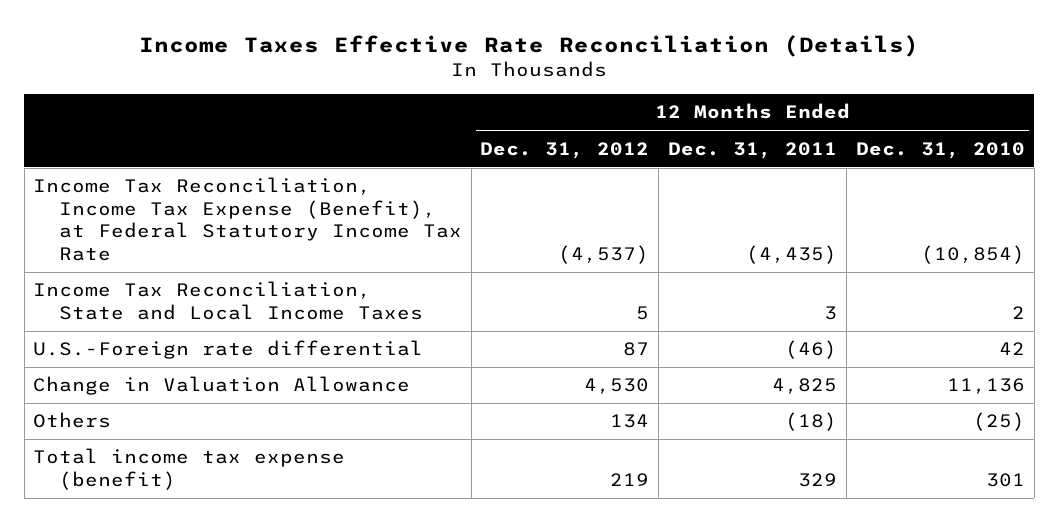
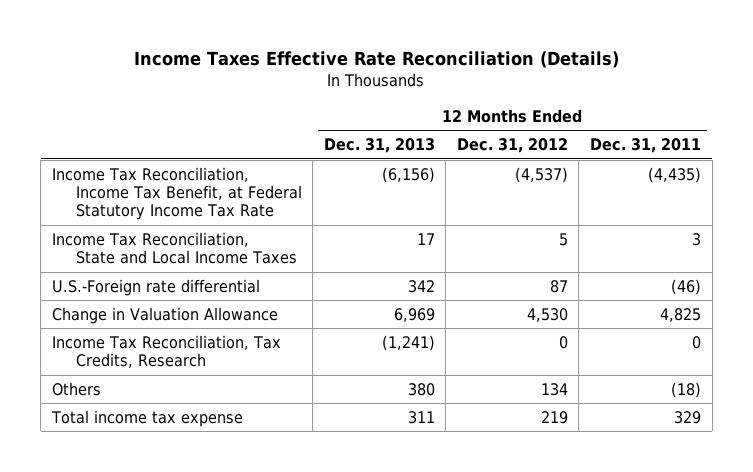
- | 12 Months Ended Dec. 31, 2012 | 12 Months Ended Dec. 31, 2011 | 12 Months Ended Dec. 31, 2010
+ | 12 Months Ended Dec. 31, 2013 | 12 Months Ended Dec. 31, 2012 | 12 Months Ended Dec. 31, 2011
- Income Tax Reconciliation, Income Tax Expense (Benefit), at Federal Statutory Income Tax Rate | (4,537) | (4,435) | (10,854)
+ Income Tax Reconciliation, Income Tax Benefit, at Federal Statutory Income Tax Rate | (6,156) | (4,537) | (4,435)
+ Income Tax Reconciliation, Tax Credits, Research | (1,241) | 0 | 0
- Total income tax expense (benefit) | 219 | 329 | 301
+ Total income tax expense | 311 | 219 | 329

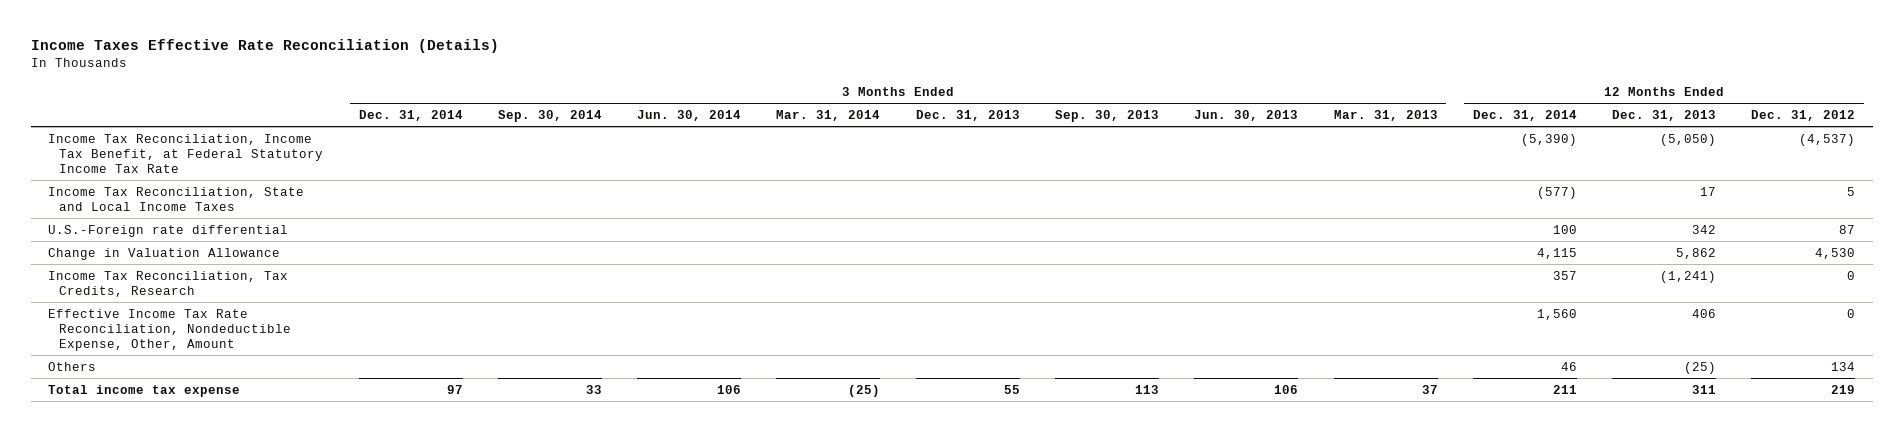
- | 12 Months Ended Dec. 31, 2013 | 12 Months Ended Dec. 31, 2012 | 12 Months Ended Dec. 31, 2011
+ | 3 Months Ended Dec. 31, 2014 | 3 Months Ended Sep. 30, 2014 | 3 Months Ended Jun. 30, 2014 | 3 Months Ended Mar. 31, 2014 | 3 Months Ended Dec. 31, 2013 | 3 Months Ended Sep. 30, 2013 | 3 Months Ended Jun. 30, 2013 | 3 Months Ended Mar. 31, 2013 | 12 Months Ended Dec. 31, 2014 | 12 Months Ended Dec. 31, 2013 | 12 Months Ended Dec. 31, 2012
- Income Tax Reconciliation, Income Tax Benefit, at Federal Statutory Income Tax Rate | (6,156) | (4,537) | (4,435)
+ Income Tax Reconciliation, Income Tax Benefit, at Federal Statutory Income Tax Rate | | | | | | | | | (5,390) | (5,050) | (4,537)
- Change in Valuation Allowance | 6,969 | 4,530 | 4,825
+ Change in Valuation Allowance | | | | | | | | | 4,115 | 5,862 | 4,530
- Others | 380 | 134 | (18)
+ Effective Income Tax Rate Reconciliation, Nondeductible Expense, Other, Amount | | | | | | | | | 1,560 | 406 | 0
+ Others | | | | | | | | | 46 | (25) | 134

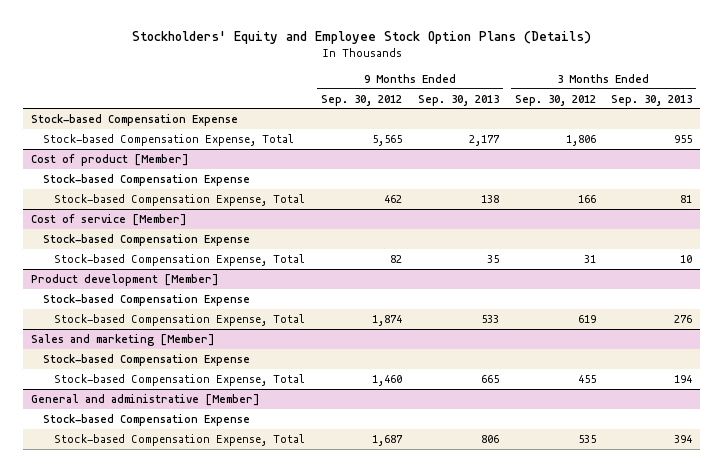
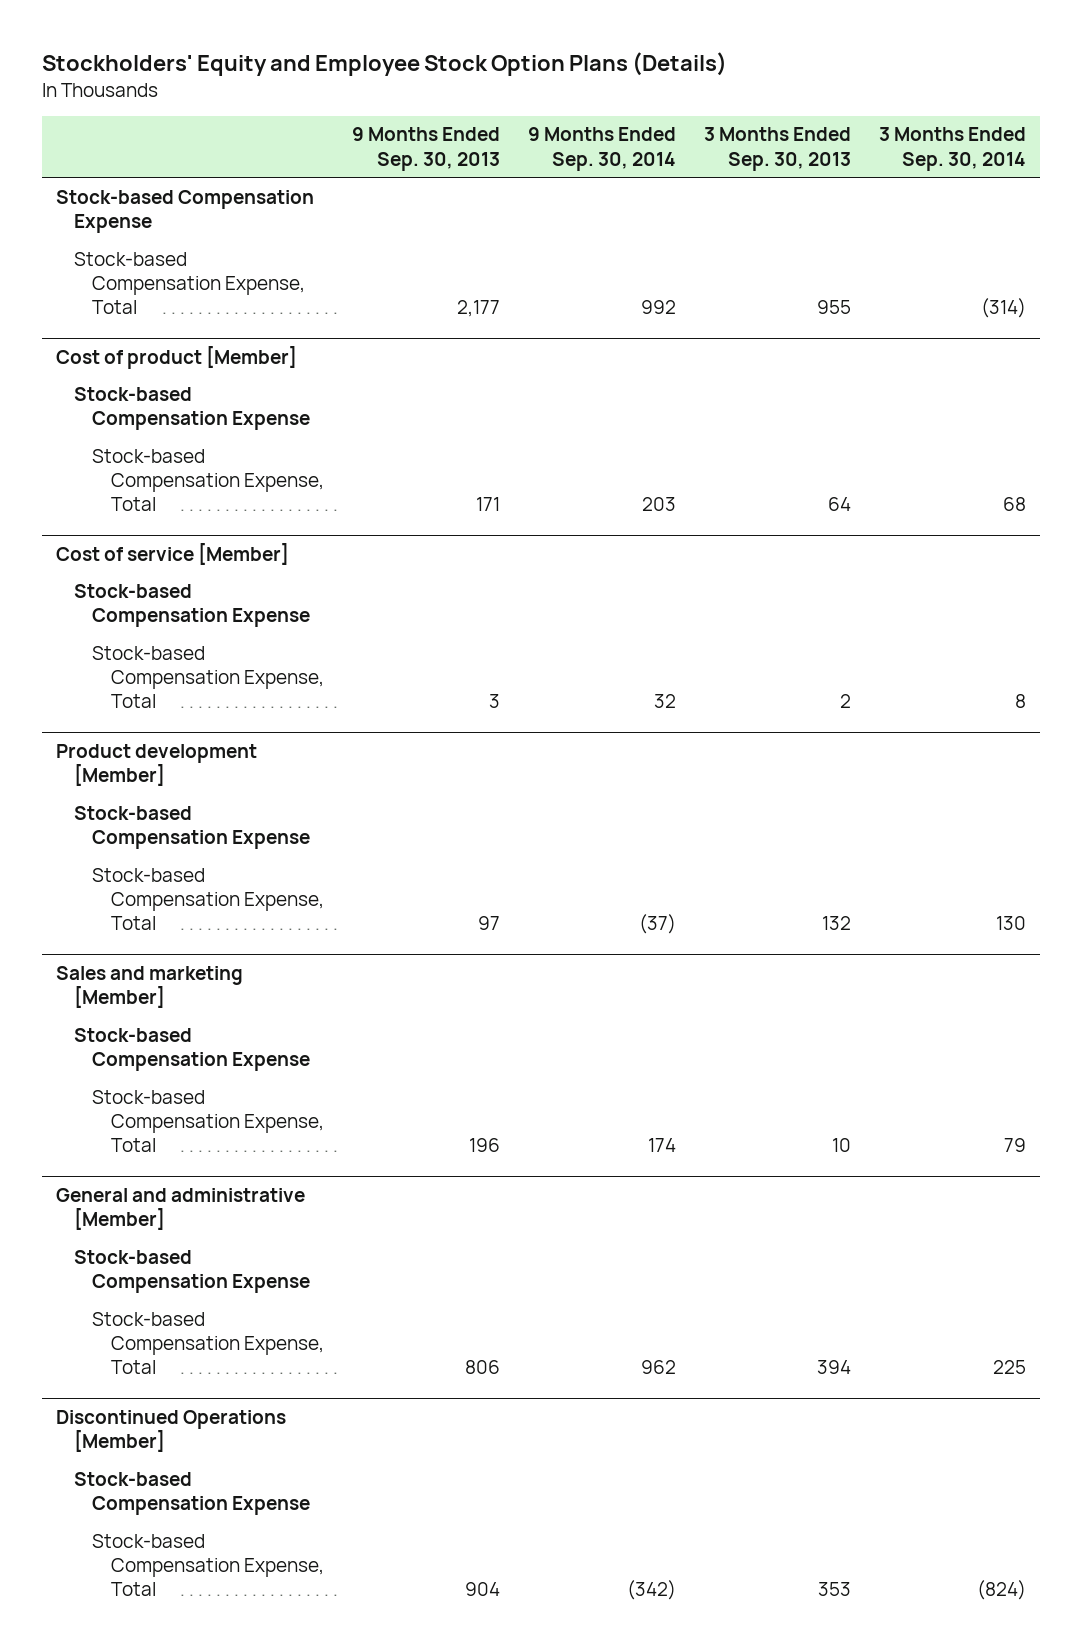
- | 9 Months Ended Sep. 30, 2012 | 9 Months Ended Sep. 30, 2013 | 3 Months Ended Sep. 30, 2012 | 3 Months Ended Sep. 30, 2013
+ | 9 Months Ended Sep. 30, 2013 | 9 Months Ended Sep. 30, 2014 | 3 Months Ended Sep. 30, 2013 | 3 Months Ended Sep. 30, 2014
@ Cost of product [Member]
- Stock-based Compensation Expense, Total | 462 | 138 | 166 | 81
+ Stock-based Compensation Expense, Total | 171 | 203 | 64 | 68
@ Cost of service [Member]
- Stock-based Compensation Expense, Total | 82 | 35 | 31 | 10
+ Stock-based Compensation Expense, Total | 3 | 32 | 2 | 8
@ Product development [Member]
- Stock-based Compensation Expense, Total | 1,874 | 533 | 619 | 276
+ Stock-based Compensation Expense, Total | 97 | (37) | 132 | 130
@ Sales and marketing [Member]
- Stock-based Compensation Expense, Total | 1,460 | 665 | 455 | 194
+ Stock-based Compensation Expense, Total | 196 | 174 | 10 | 79
+ Discontinued Operations [Member]
+ Stock-based Compensation Expense
+ Stock-based Compensation Expense, Total | 904 | (342) | 353 | (824)

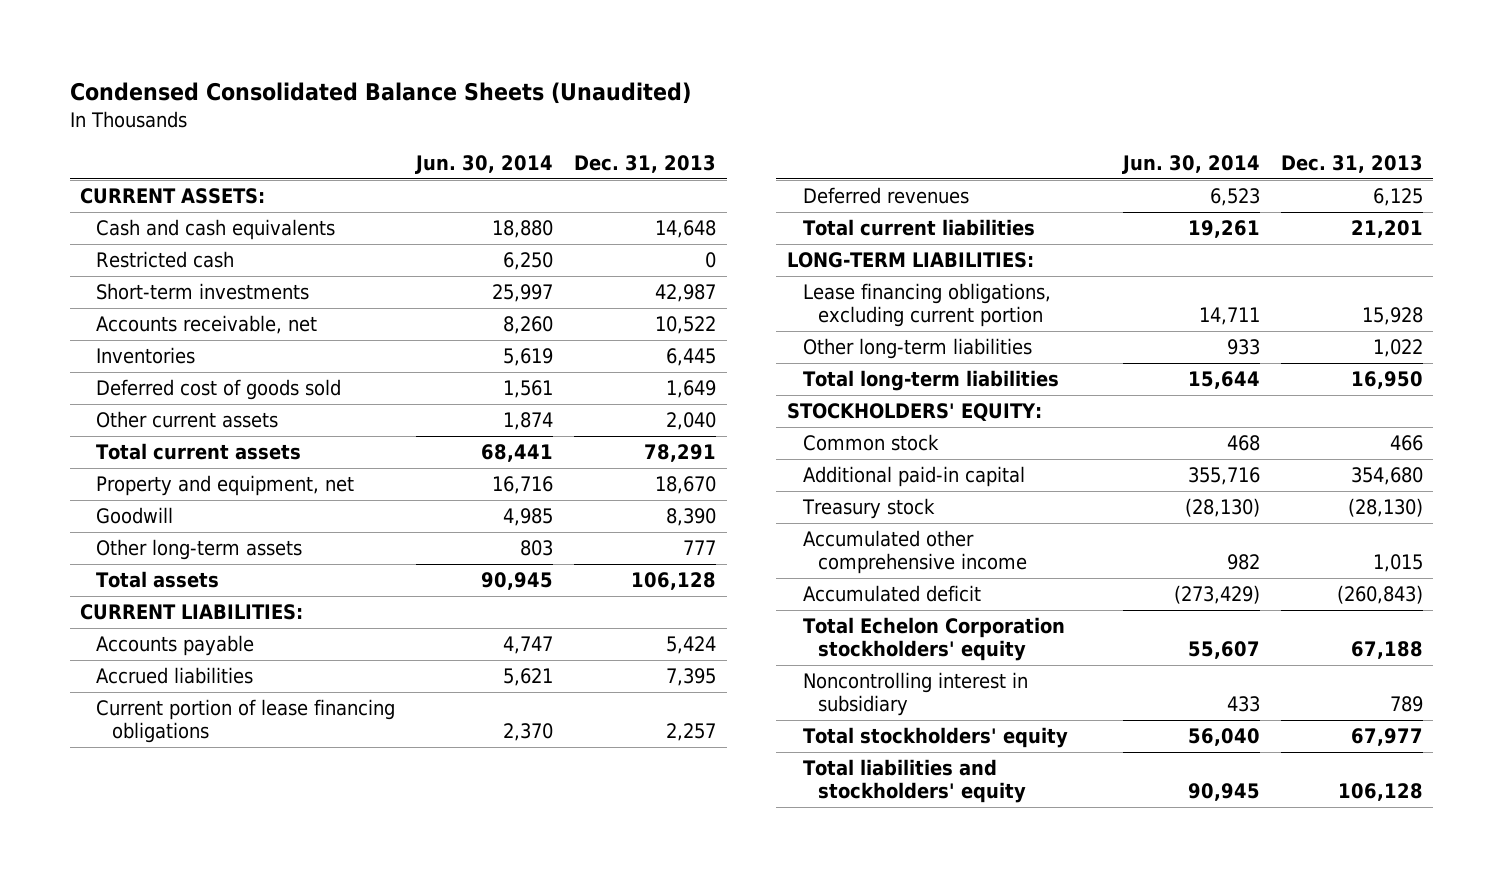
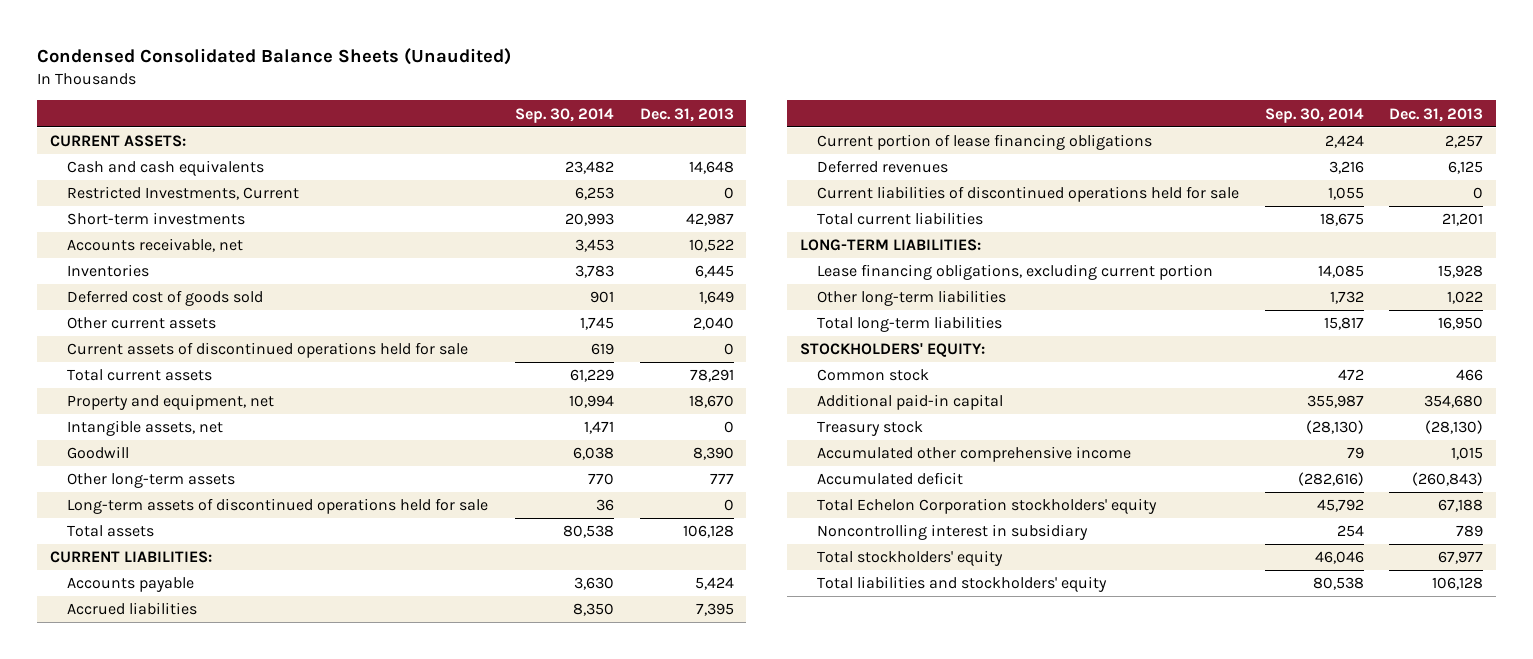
- | Jun. 30, 2014 | Dec. 31, 2013
+ | Sep. 30, 2014 | Dec. 31, 2013
- Restricted cash | 6,250 | 0
+ Restricted Investments, Current | 6,253 | 0
+ Current assets of discontinued operations held for sale | 619 | 0
+ Intangible assets, net | 1,471 | 0
+ Long-term assets of discontinued operations held for sale | 36 | 0
+ Current liabilities of discontinued operations held for sale | 1,055 | 0

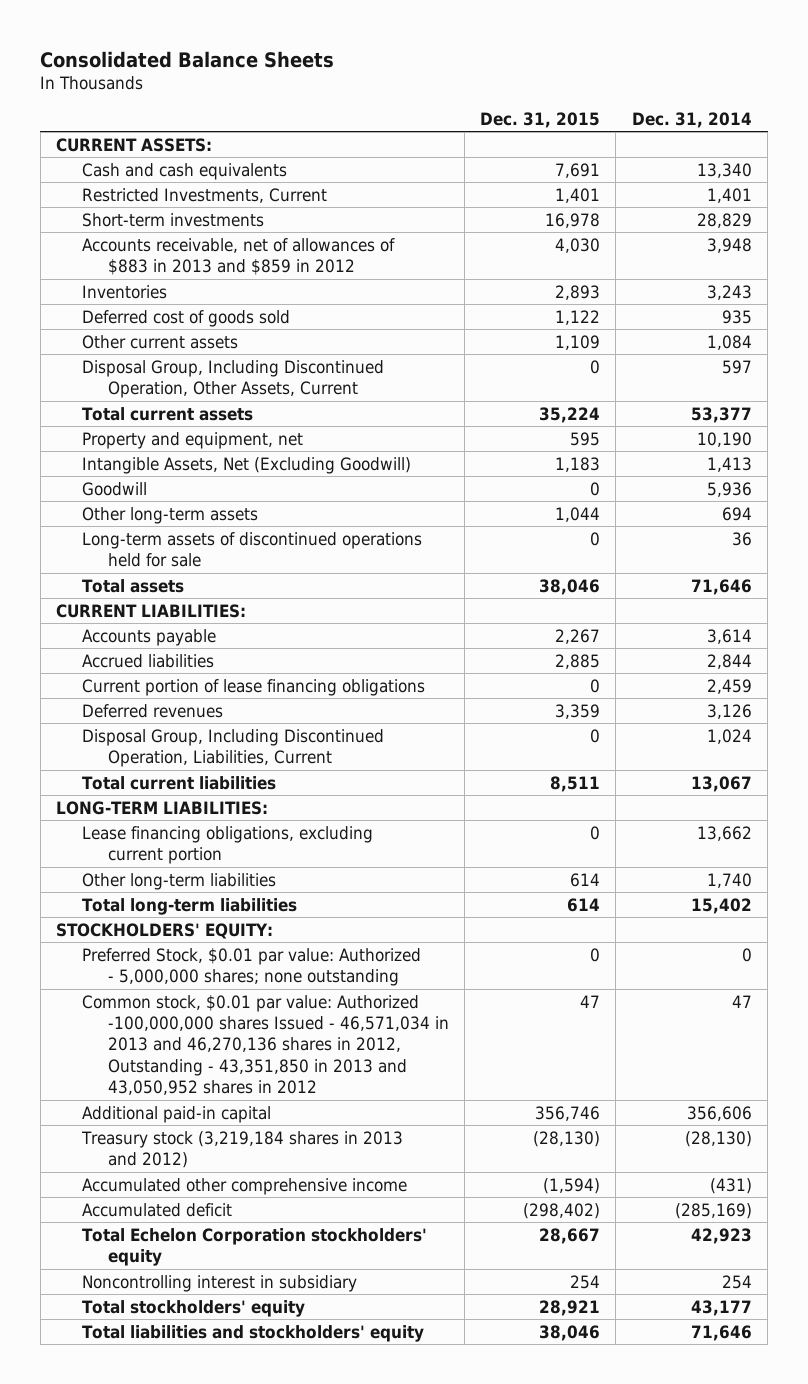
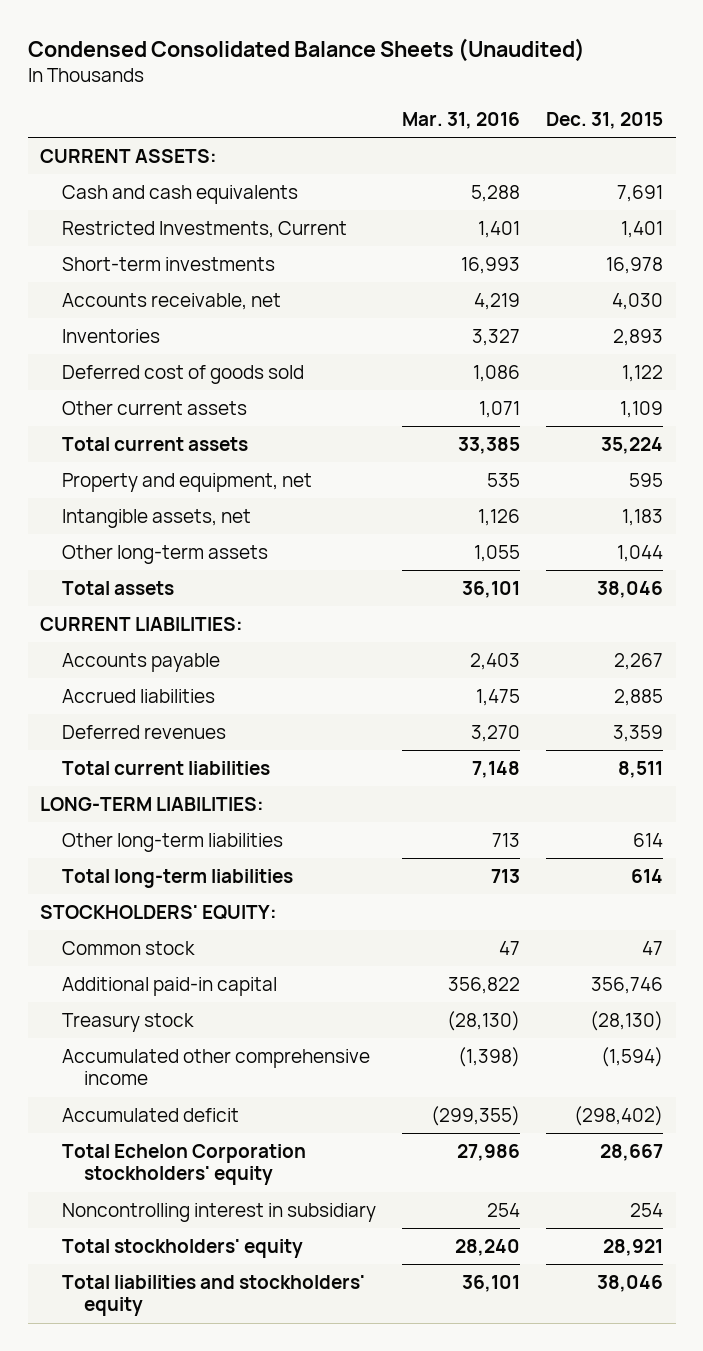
- Consolidated Balance Sheets
+ Condensed Consolidated Balance Sheets (Unaudited)
- | Dec. 31, 2015 | Dec. 31, 2014
+ | Mar. 31, 2016 | Dec. 31, 2015
- Accounts receivable, net of allowances of $883 in 2013 and $859 in 2012 | 4,030 | 3,948
+ Accounts receivable, net | 4,219 | 4,030
- Disposal Group, Including Discontinued Operation, Other Assets, Current | 0 | 597
- Intangible Assets, Net (Excluding Goodwill) | 1,183 | 1,413
- Goodwill | 0 | 5,936
+ Intangible assets, net | 1,126 | 1,183
- Long-term assets of discontinued operations held for sale | 0 | 36
- Current portion of lease financing obligations | 0 | 2,459
- Disposal Group, Including Discontinued Operation, Liabilities, Current | 0 | 1,024
- Lease financing obligations, excluding current portion | 0 | 13,662
- Preferred Stock, $0.01 par value: Authorized - 5,000,000 shares; none outstanding | 0 | 0
- Common stock, $0.01 par value: Authorized -100,000,000 shares Issued - 46,571,034 in 2013 and 46,270,136 shares in 2012, Outstanding - 43,351,850 in 2013 and 43,050,952 shares in 2012 | 47 | 47
+ Common stock | 47 | 47
- Treasury stock (3,219,184 shares in 2013 and 2012) | (28,130) | (28,130)
+ Treasury stock | (28,130) | (28,130)

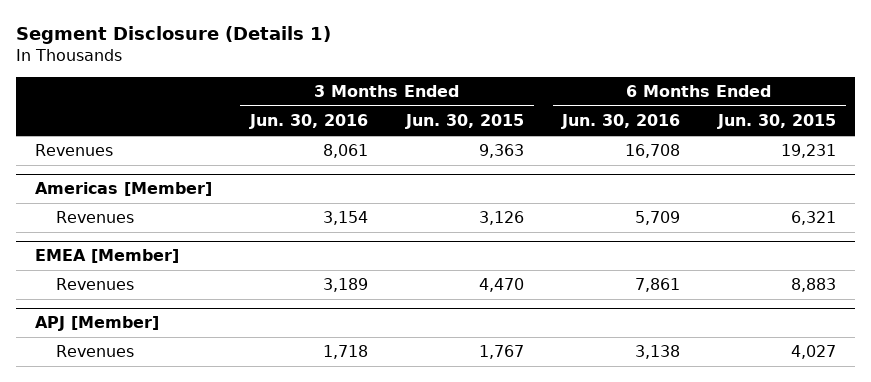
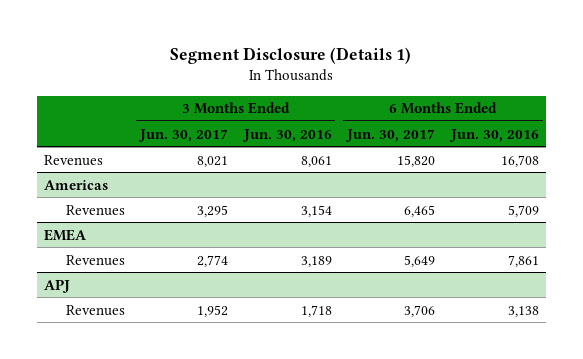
- | 3 Months Ended Jun. 30, 2016 | 3 Months Ended Jun. 30, 2015 | 6 Months Ended Jun. 30, 2016 | 6 Months Ended Jun. 30, 2015
+ | 3 Months Ended Jun. 30, 2017 | 3 Months Ended Jun. 30, 2016 | 6 Months Ended Jun. 30, 2017 | 6 Months Ended Jun. 30, 2016
- Americas [Member]
+ Americas
- EMEA [Member]
+ EMEA
- APJ [Member]
+ APJ

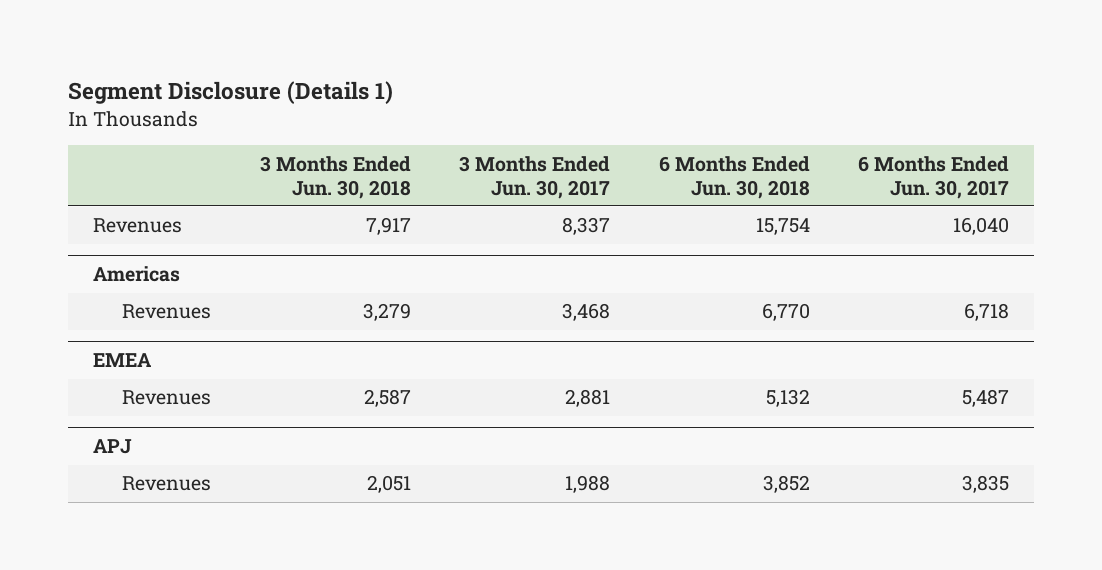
- | 3 Months Ended Jun. 30, 2017 | 3 Months Ended Jun. 30, 2016 | 6 Months Ended Jun. 30, 2017 | 6 Months Ended Jun. 30, 2016
+ | 3 Months Ended Jun. 30, 2018 | 3 Months Ended Jun. 30, 2017 | 6 Months Ended Jun. 30, 2018 | 6 Months Ended Jun. 30, 2017
- Revenues | 8,021 | 8,061 | 15,820 | 16,708
+ Revenues | 7,917 | 8,337 | 15,754 | 16,040
@ Americas
- Revenues | 3,295 | 3,154 | 6,465 | 5,709
+ Revenues | 3,279 | 3,468 | 6,770 | 6,718
@ EMEA
- Revenues | 2,774 | 3,189 | 5,649 | 7,861
+ Revenues | 2,587 | 2,881 | 5,132 | 5,487
@ APJ
- Revenues | 1,952 | 1,718 | 3,706 | 3,138
+ Revenues | 2,051 | 1,988 | 3,852 | 3,835

